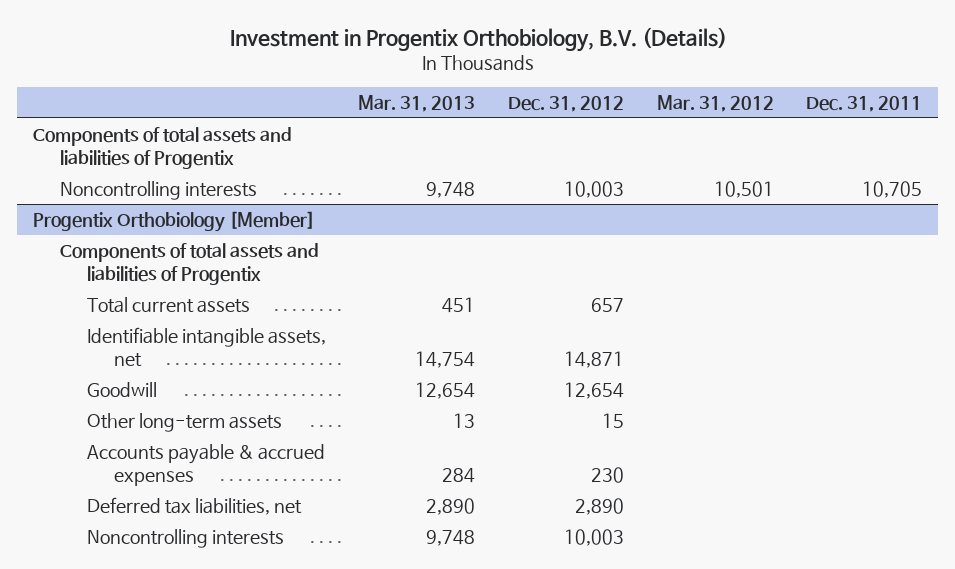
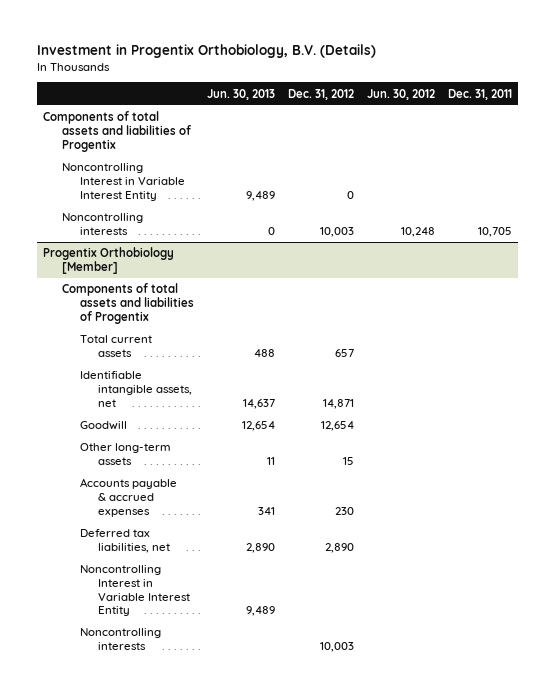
- | Mar. 31, 2013 | Dec. 31, 2012 | Mar. 31, 2012 | Dec. 31, 2011
+ | Jun. 30, 2013 | Dec. 31, 2012 | Jun. 30, 2012 | Dec. 31, 2011
+ Noncontrolling Interest in Variable Interest Entity | 9,489 | 0 | |
@ Progentix Orthobiology [Member]
+ Noncontrolling Interest in Variable Interest Entity | 9,489 | | |

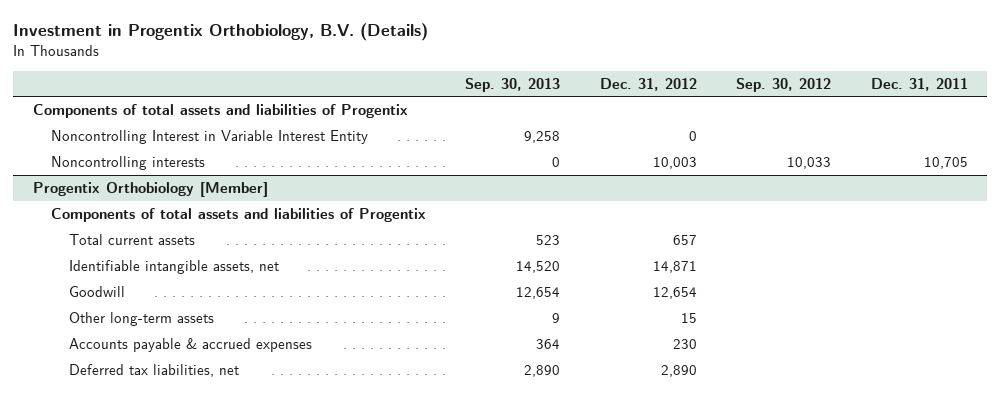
- | Jun. 30, 2013 | Dec. 31, 2012 | Jun. 30, 2012 | Dec. 31, 2011
+ | Sep. 30, 2013 | Dec. 31, 2012 | Sep. 30, 2012 | Dec. 31, 2011
@ Progentix Orthobiology [Member]
- Noncontrolling Interest in Variable Interest Entity | 9,489 | | |
- Noncontrolling interests | | 10,003 | |

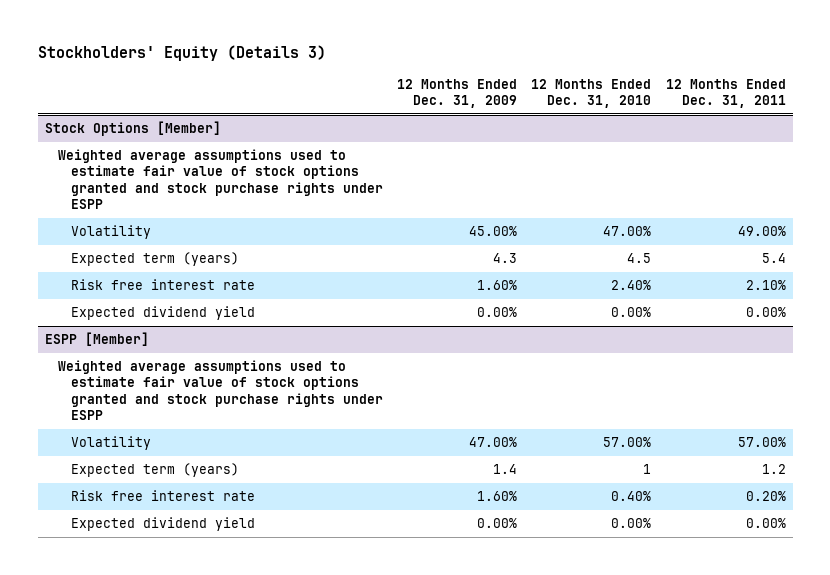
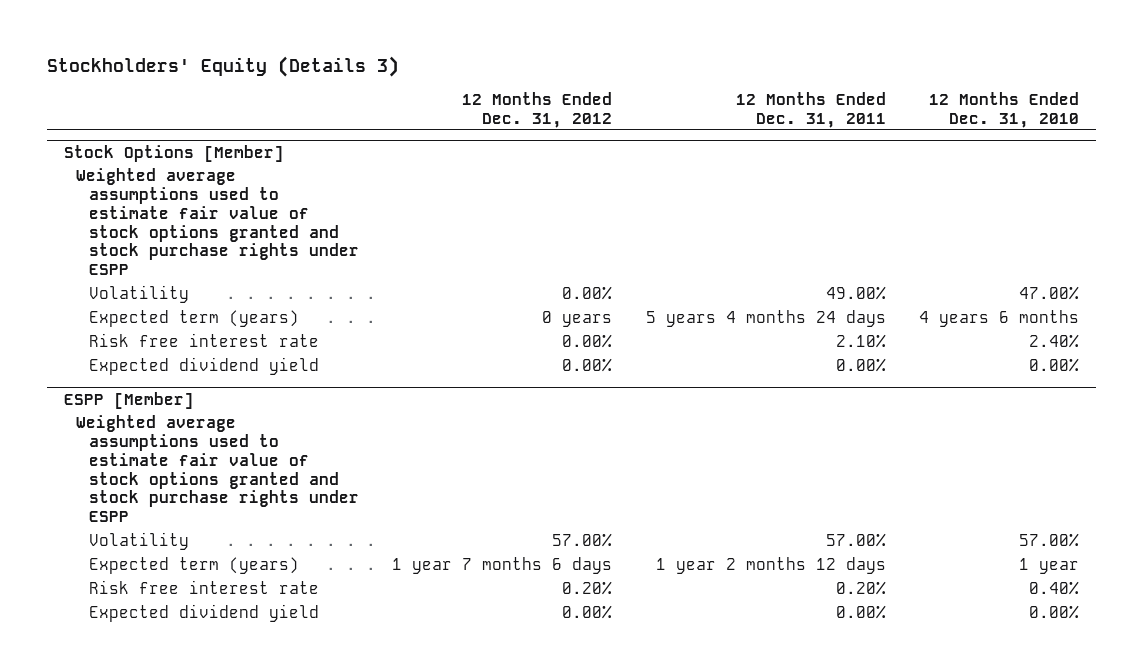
- | 12 Months Ended Dec. 31, 2009 | 12 Months Ended Dec. 31, 2010 | 12 Months Ended Dec. 31, 2011
+ | 12 Months Ended Dec. 31, 2012 | 12 Months Ended Dec. 31, 2011 | 12 Months Ended Dec. 31, 2010
@ Stock Options [Member]
- Expected term (years) | 4.3 | 4.5 | 5.4
+ Expected term (years) | 0 years | 5 years 4 months 24 days | 4 years 6 months
@ ESPP [Member]
- Expected term (years) | 1.4 | 1 | 1.2
+ Expected term (years) | 1 year 7 months 6 days | 1 year 2 months 12 days | 1 year

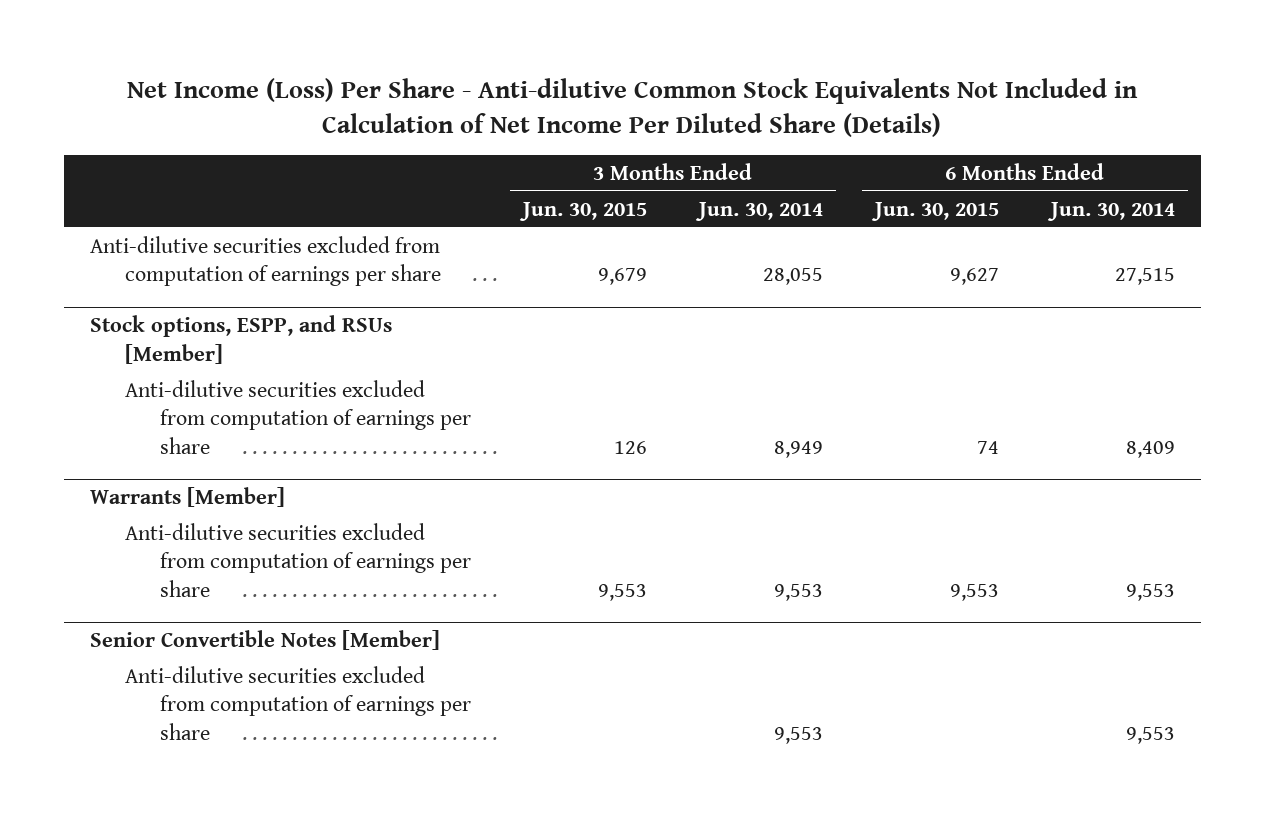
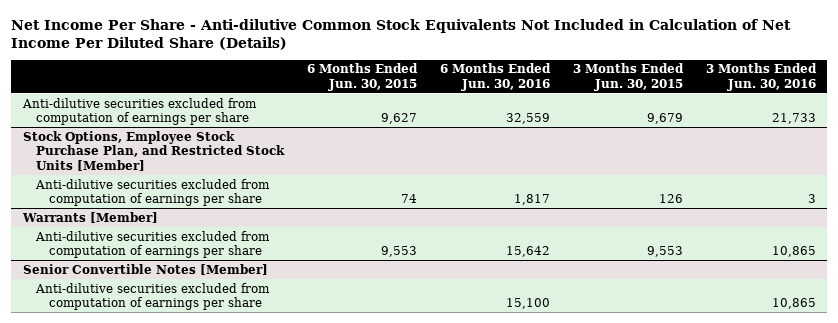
- Net Income (Loss) Per Share - Anti-dilutive Common Stock Equivalents Not Included in Calculation of Net Income Per Diluted Share (Details)
+ Net Income Per Share - Anti-dilutive Common Stock Equivalents Not Included in Calculation of Net Income Per Diluted Share (Details)
- | 3 Months Ended Jun. 30, 2015 | 3 Months Ended Jun. 30, 2014 | 6 Months Ended Jun. 30, 2015 | 6 Months Ended Jun. 30, 2014
+ | 6 Months Ended Jun. 30, 2015 | 6 Months Ended Jun. 30, 2016 | 3 Months Ended Jun. 30, 2015 | 3 Months Ended Jun. 30, 2016
- Stock options, ESPP, and RSUs [Member]
+ Stock Options, Employee Stock Purchase Plan, and Restricted Stock Units [Member]

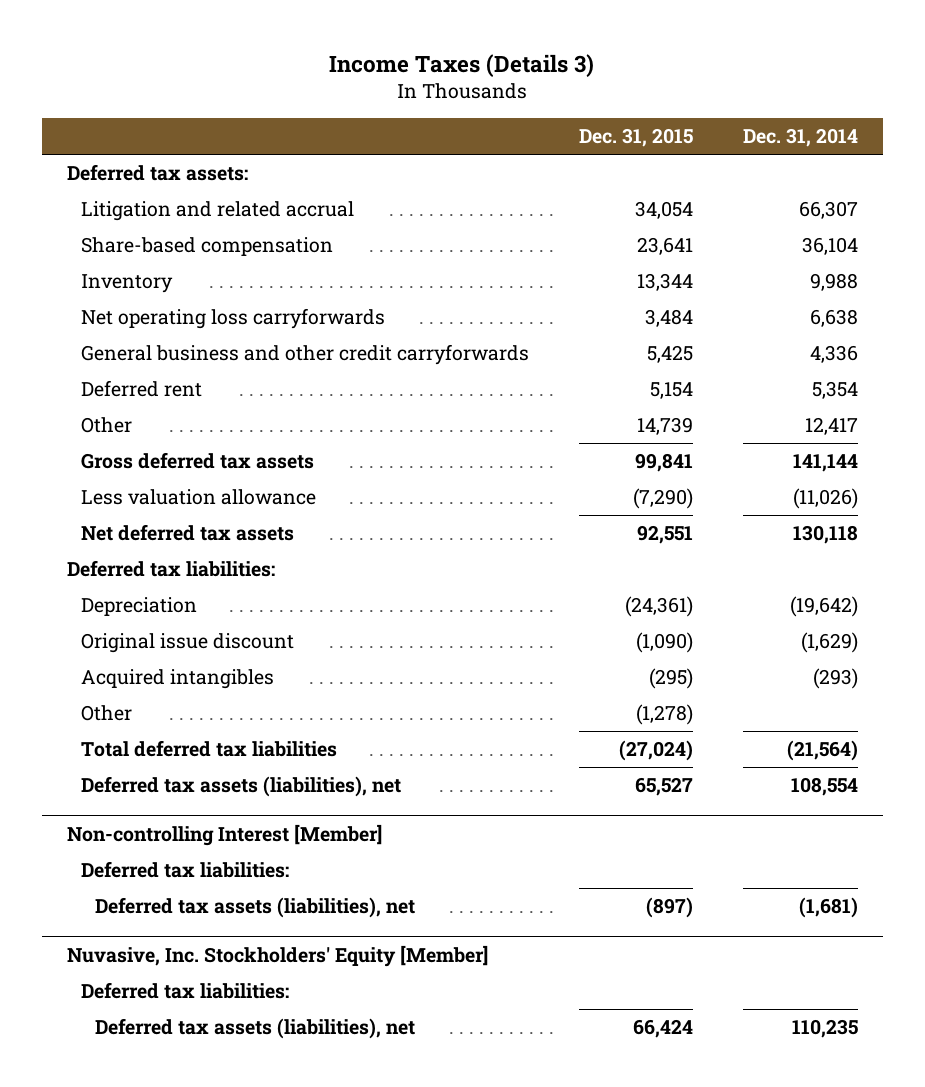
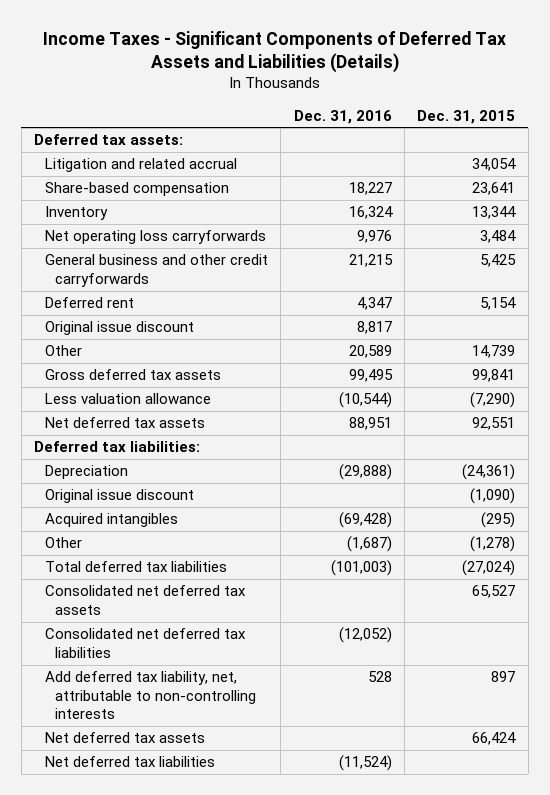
- Income Taxes (Details 3)
+ Income Taxes - Significant Components of Deferred Tax Assets and Liabilities (Details)
- | Dec. 31, 2015 | Dec. 31, 2014
+ | Dec. 31, 2016 | Dec. 31, 2015
+ Original issue discount | 8,817 |
- Deferred tax assets (liabilities), net | 65,527 | 108,554
- Non-controlling Interest [Member]
- Deferred tax liabilities:
- Deferred tax assets (liabilities), net | (897) | (1,681)
- Nuvasive, Inc. Stockholders' Equity [Member]
- Deferred tax liabilities:
- Deferred tax assets (liabilities), net | 66,424 | 110,235
+ Consolidated net deferred tax assets | | 65,527
+ Consolidated net deferred tax liabilities | (12,052) |
+ Add deferred tax liability, net, attributable to non-controlling interests | 528 | 897
+ Net deferred tax assets | | 66,424
+ Net deferred tax liabilities | (11,524) |

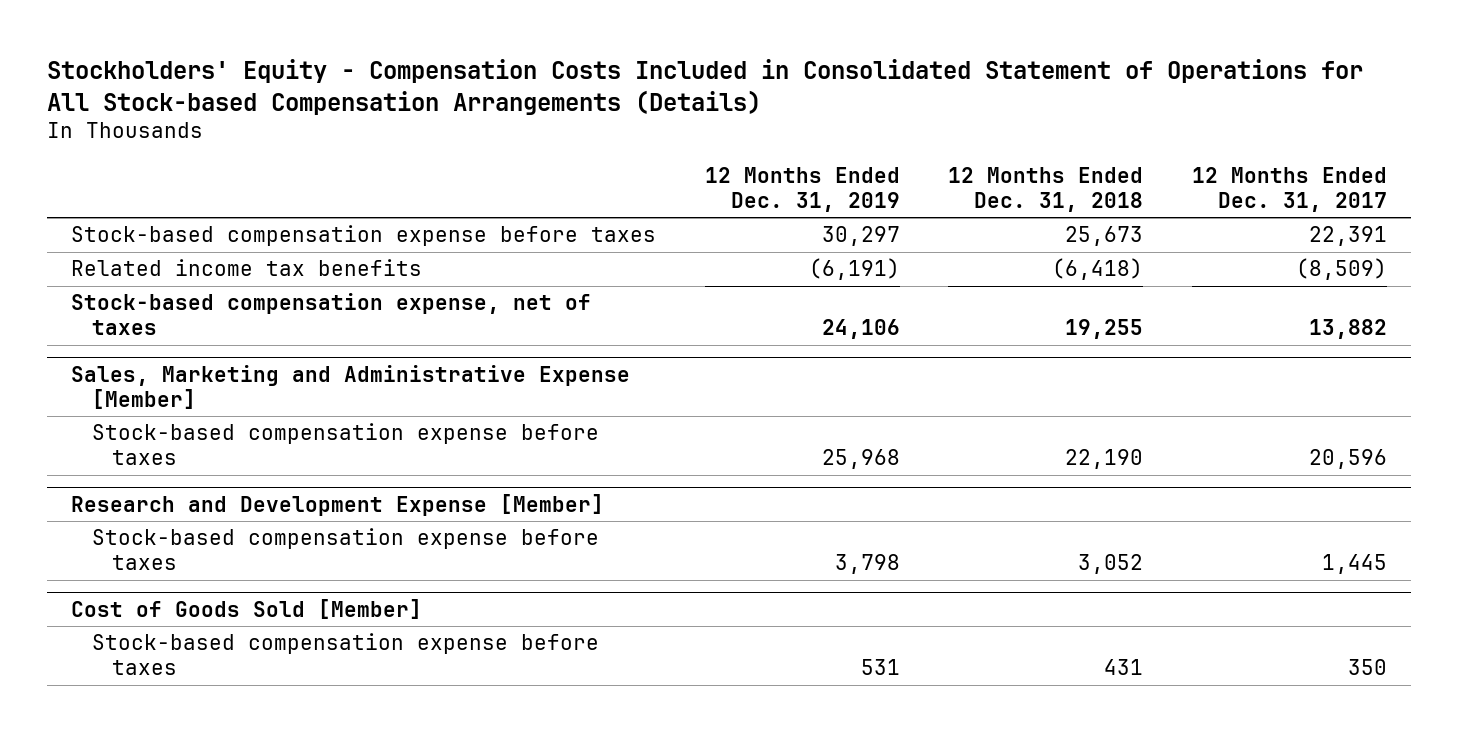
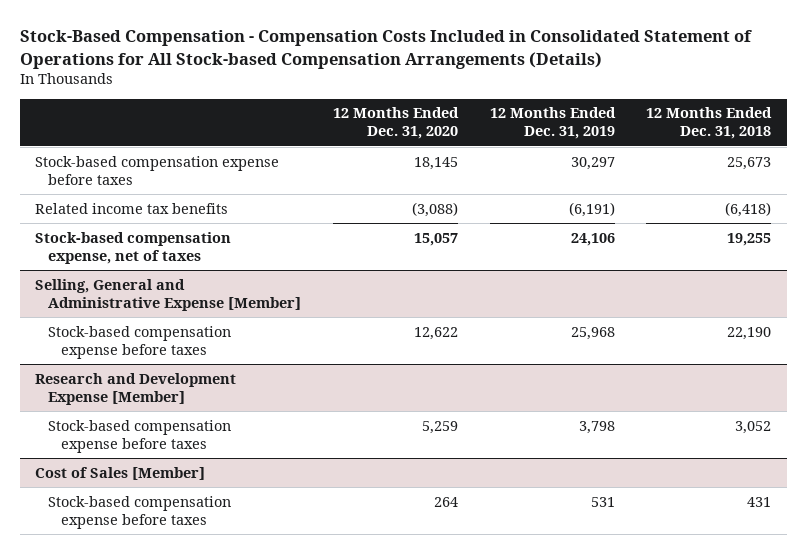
- Stockholders' Equity - Compensation Costs Included in Consolidated Statement of Operations for All Stock-based Compensation Arrangements (Details)
+ Stock-Based Compensation - Compensation Costs Included in Consolidated Statement of Operations for All Stock-based Compensation Arrangements (Details)
- | 12 Months Ended Dec. 31, 2019 | 12 Months Ended Dec. 31, 2018 | 12 Months Ended Dec. 31, 2017
+ | 12 Months Ended Dec. 31, 2020 | 12 Months Ended Dec. 31, 2019 | 12 Months Ended Dec. 31, 2018
- Sales, Marketing and Administrative Expense [Member]
+ Selling, General and Administrative Expense [Member]
- Cost of Goods Sold [Member]
+ Cost of Sales [Member]

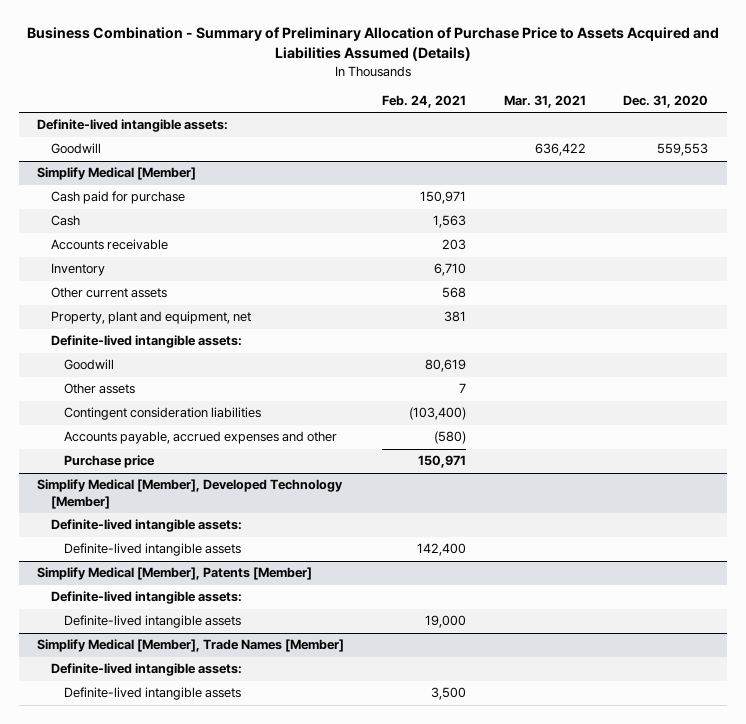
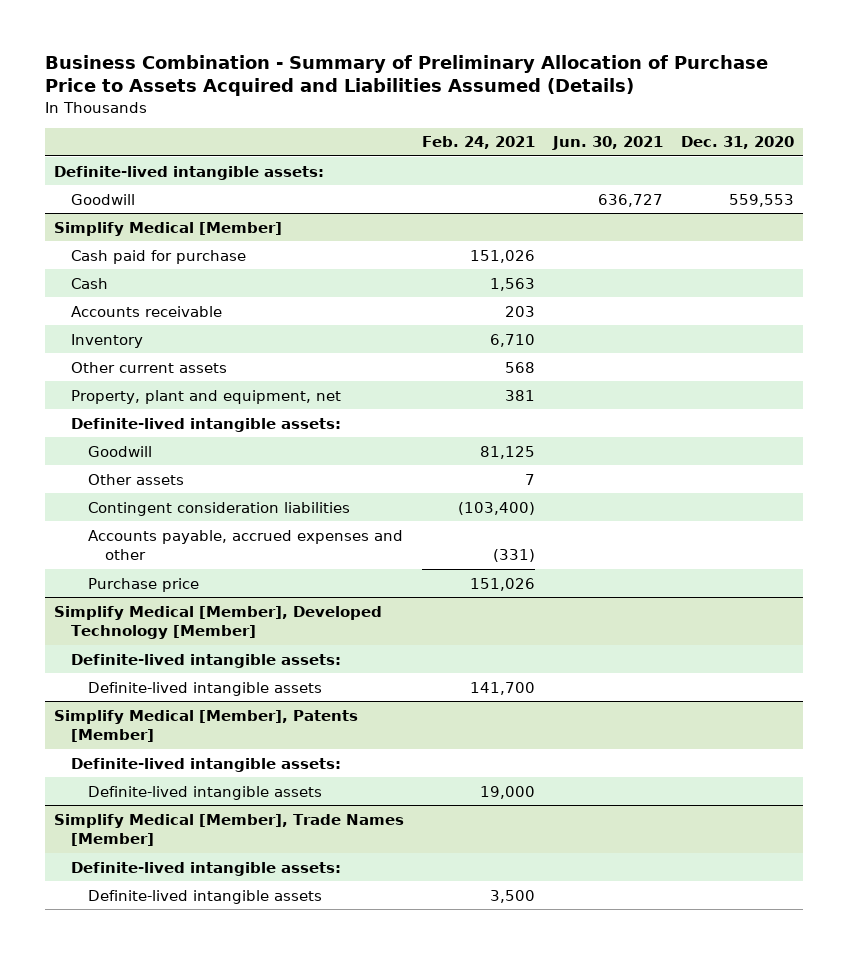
- | Feb. 24, 2021 | Mar. 31, 2021 | Dec. 31, 2020
+ | Feb. 24, 2021 | Jun. 30, 2021 | Dec. 31, 2020
@ Simplify Medical [Member]
- Cash paid for purchase | 150,971 | |
+ Cash paid for purchase | 151,026 | |
- Goodwill | 80,619 | |
+ Goodwill | 81,125 | |
- Accounts payable, accrued expenses and other | (580) | |
- Purchase price | 150,971 | |
+ Accounts payable, accrued expenses and other | (331) | |
+ Purchase price | 151,026 | |
@ Simplify Medical [Member], Developed Technology [Member]
- Definite-lived intangible assets | 142,400 | |
+ Definite-lived intangible assets | 141,700 | |

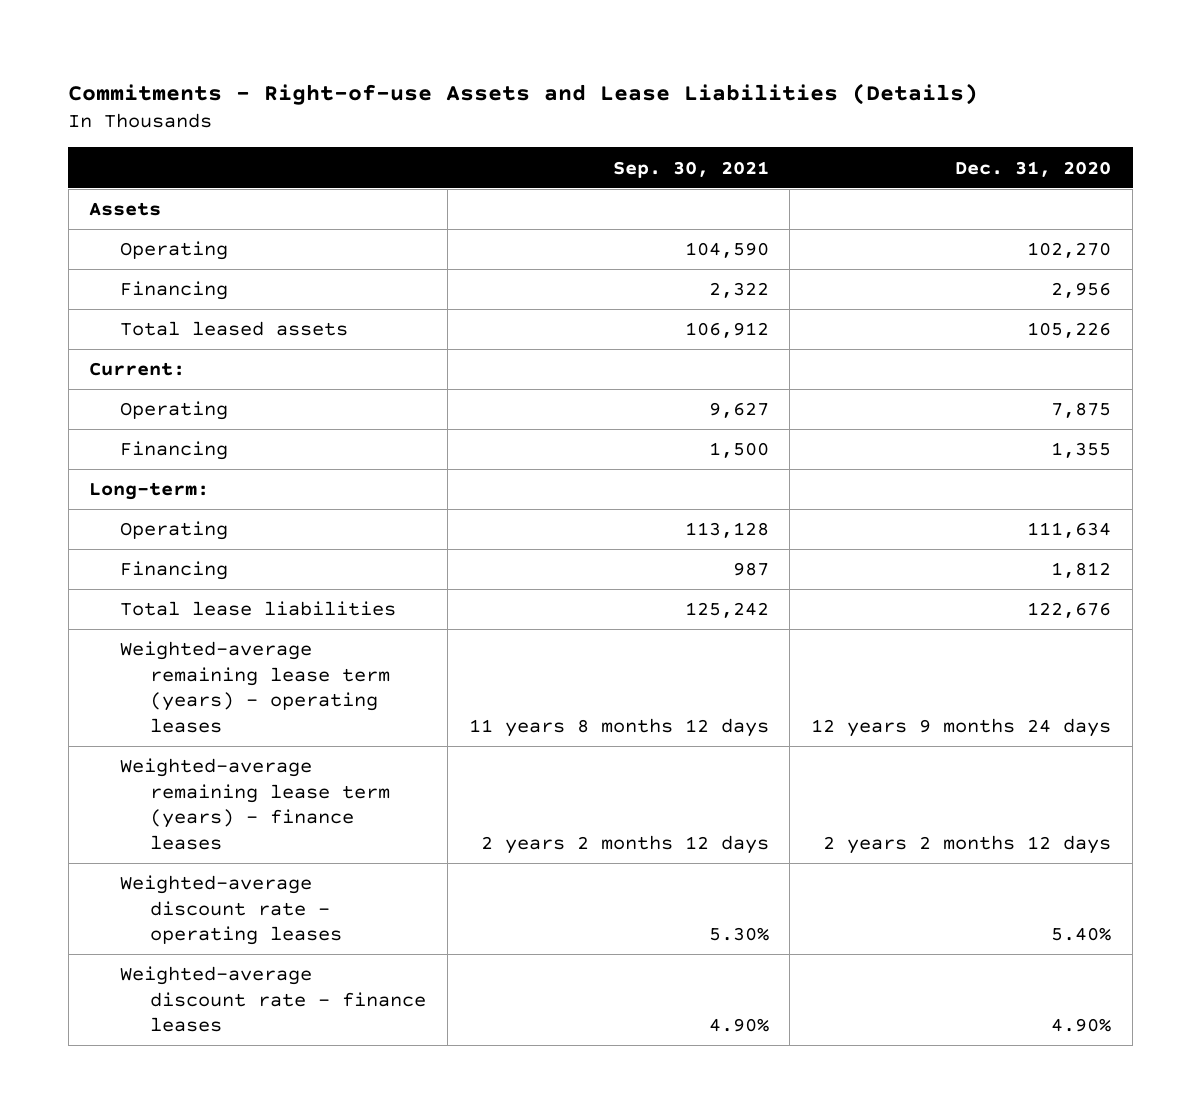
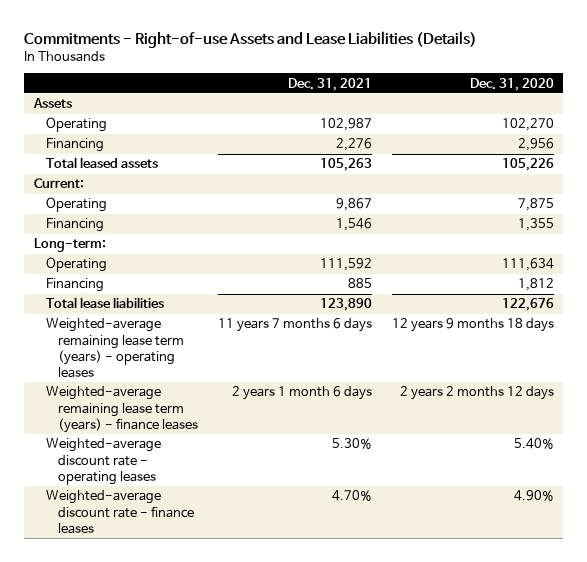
- | Sep. 30, 2021 | Dec. 31, 2020
+ | Dec. 31, 2021 | Dec. 31, 2020
- Weighted-average remaining lease term (years) - operating leases | 11 years 8 months 12 days | 12 years 9 months 24 days
+ Weighted-average remaining lease term (years) - operating leases | 11 years 7 months 6 days | 12 years 9 months 18 days

